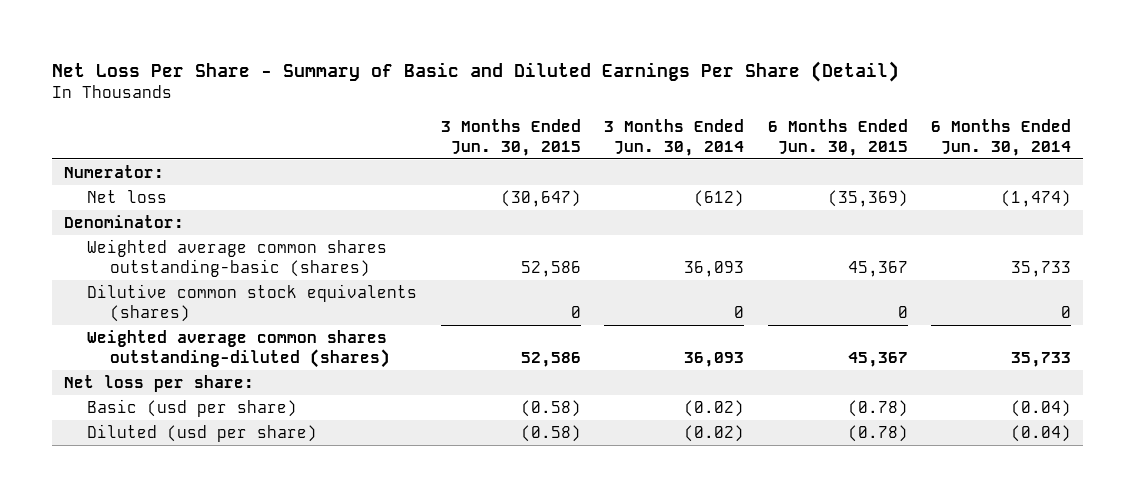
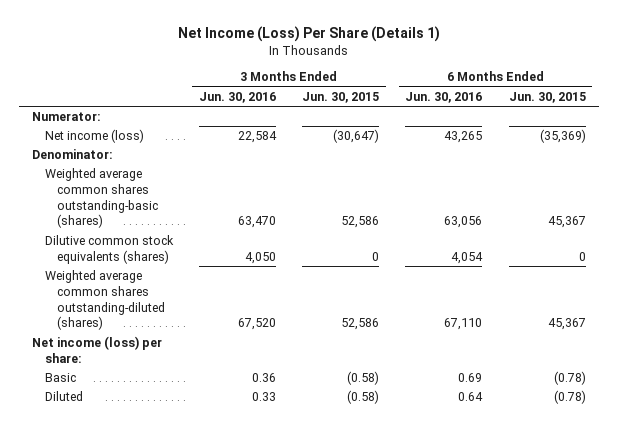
- Net Loss Per Share - Summary of Basic and Diluted Earnings Per Share (Detail)
+ Net Income (Loss) Per Share (Details 1)
- | 3 Months Ended Jun. 30, 2015 | 3 Months Ended Jun. 30, 2014 | 6 Months Ended Jun. 30, 2015 | 6 Months Ended Jun. 30, 2014
+ | 3 Months Ended Jun. 30, 2016 | 3 Months Ended Jun. 30, 2015 | 6 Months Ended Jun. 30, 2016 | 6 Months Ended Jun. 30, 2015
- Net loss | (30,647) | (612) | (35,369) | (1,474)
+ Net income (loss) | 22,584 | (30,647) | 43,265 | (35,369)
- Net loss per share:
- Basic (usd per share) | (0.58) | (0.02) | (0.78) | (0.04)
- Diluted (usd per share) | (0.58) | (0.02) | (0.78) | (0.04)
+ Net income (loss) per share:
+ Basic | 0.36 | (0.58) | 0.69 | (0.78)
+ Diluted | 0.33 | (0.58) | 0.64 | (0.78)

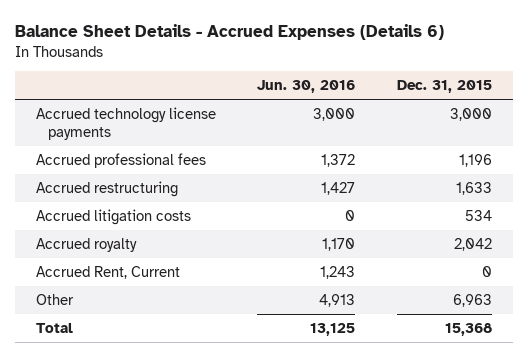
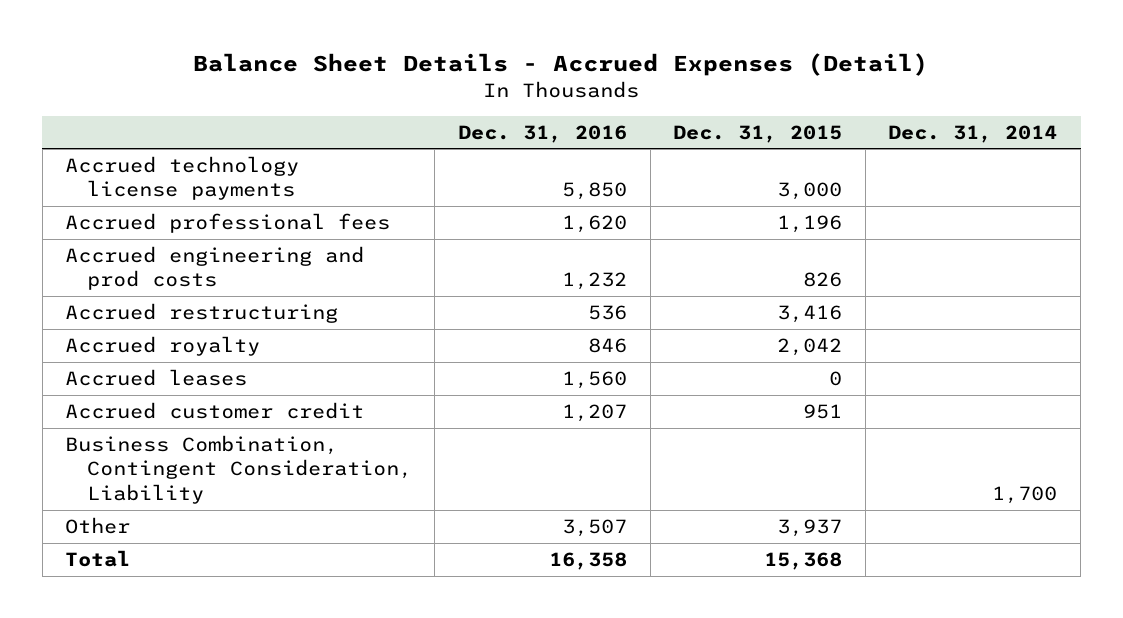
- Balance Sheet Details - Accrued Expenses (Details 6)
+ Balance Sheet Details - Accrued Expenses (Detail)
- | Jun. 30, 2016 | Dec. 31, 2015
+ | Dec. 31, 2016 | Dec. 31, 2015 | Dec. 31, 2014
- Accrued restructuring | 1,427 | 1,633
- Accrued litigation costs | 0 | 534
+ Accrued engineering and prod costs | 1,232 | 826 |
+ Accrued restructuring | 536 | 3,416 |
- Accrued Rent, Current | 1,243 | 0
- Other | 4,913 | 6,963
+ Accrued leases | 1,560 | 0 |
+ Accrued customer credit | 1,207 | 951 |
+ Business Combination, Contingent Consideration, Liability | | | 1,700
+ Other | 3,507 | 3,937 |

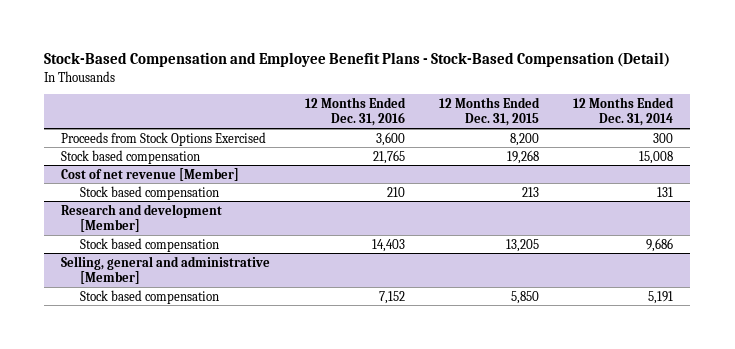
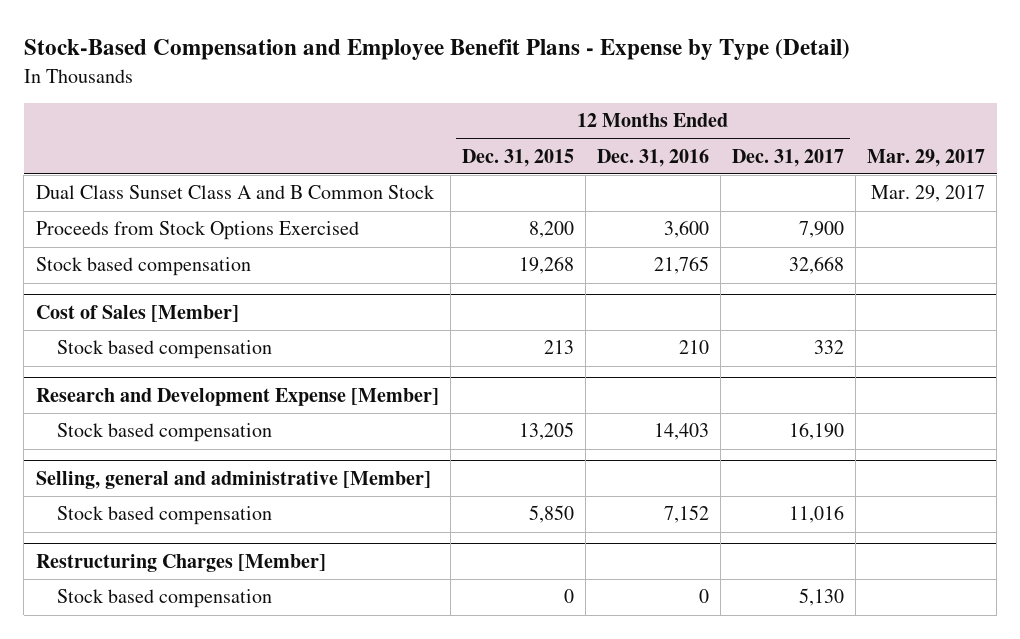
- Stock-Based Compensation and Employee Benefit Plans - Stock-Based Compensation (Detail)
+ Stock-Based Compensation and Employee Benefit Plans - Expense by Type (Detail)
- | 12 Months Ended Dec. 31, 2016 | 12 Months Ended Dec. 31, 2015 | 12 Months Ended Dec. 31, 2014
+ | 12 Months Ended Dec. 31, 2015 | 12 Months Ended Dec. 31, 2016 | 12 Months Ended Dec. 31, 2017 | Mar. 29, 2017
+ Dual Class Sunset Class A and B Common Stock | | | | Mar. 29, 2017
- Cost of net revenue [Member]
+ Cost of Sales [Member]
- Research and development [Member]
+ Research and Development Expense [Member]
+ Restructuring Charges [Member]
+ Stock based compensation | 0 | 0 | 5,130 |

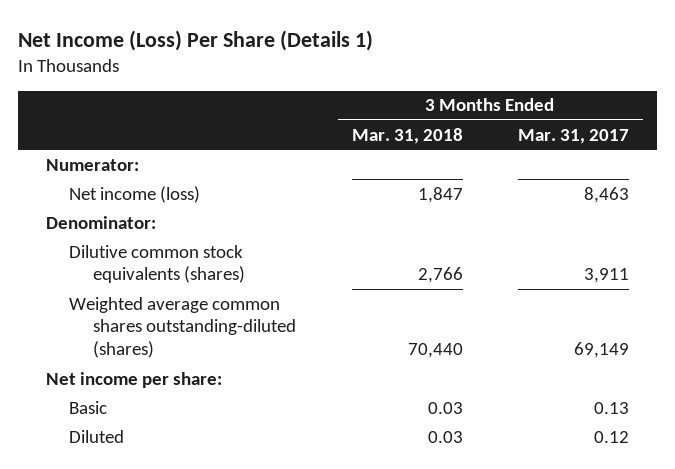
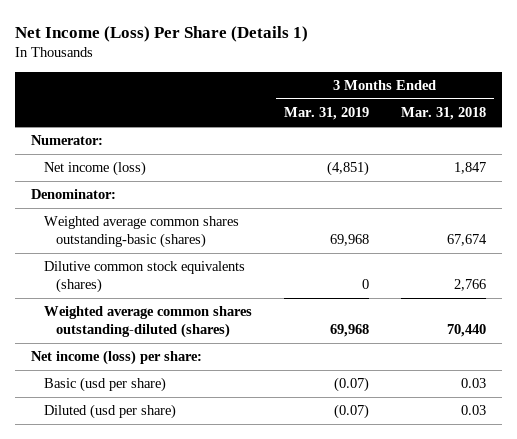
- | 3 Months Ended Mar. 31, 2018 | 3 Months Ended Mar. 31, 2017
+ | 3 Months Ended Mar. 31, 2019 | 3 Months Ended Mar. 31, 2018
+ Weighted average common shares outstanding-basic (shares) | 69,968 | 67,674
- Net income per share:
- Basic | 0.03 | 0.13
- Diluted | 0.03 | 0.12
+ Net income (loss) per share:
+ Basic (usd per share) | (0.07) | 0.03
+ Diluted (usd per share) | (0.07) | 0.03

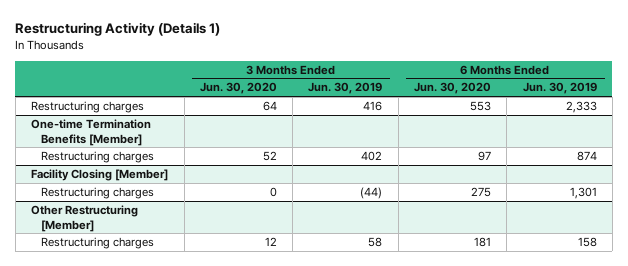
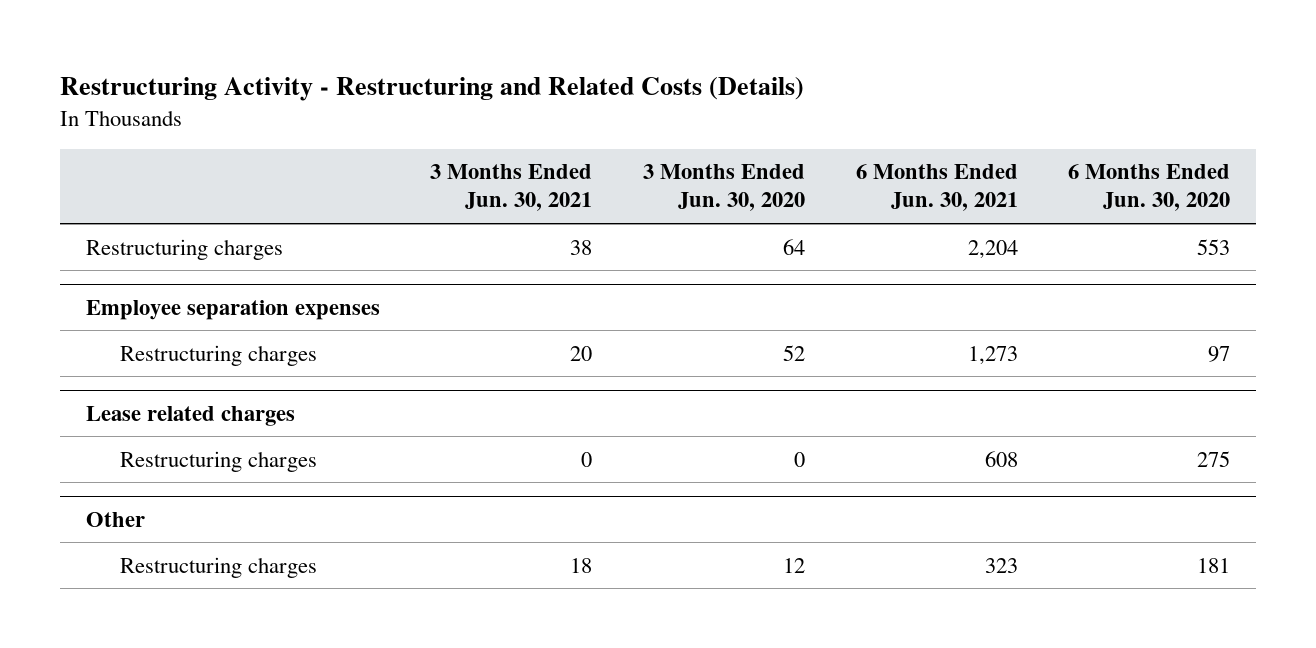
- Restructuring Activity (Details 1)
+ Restructuring Activity - Restructuring and Related Costs (Details)
- | 3 Months Ended Jun. 30, 2020 | 3 Months Ended Jun. 30, 2019 | 6 Months Ended Jun. 30, 2020 | 6 Months Ended Jun. 30, 2019
+ | 3 Months Ended Jun. 30, 2021 | 3 Months Ended Jun. 30, 2020 | 6 Months Ended Jun. 30, 2021 | 6 Months Ended Jun. 30, 2020
- One-time Termination Benefits [Member]
+ Employee separation expenses
- Facility Closing [Member]
+ Lease related charges
- Other Restructuring [Member]
+ Other

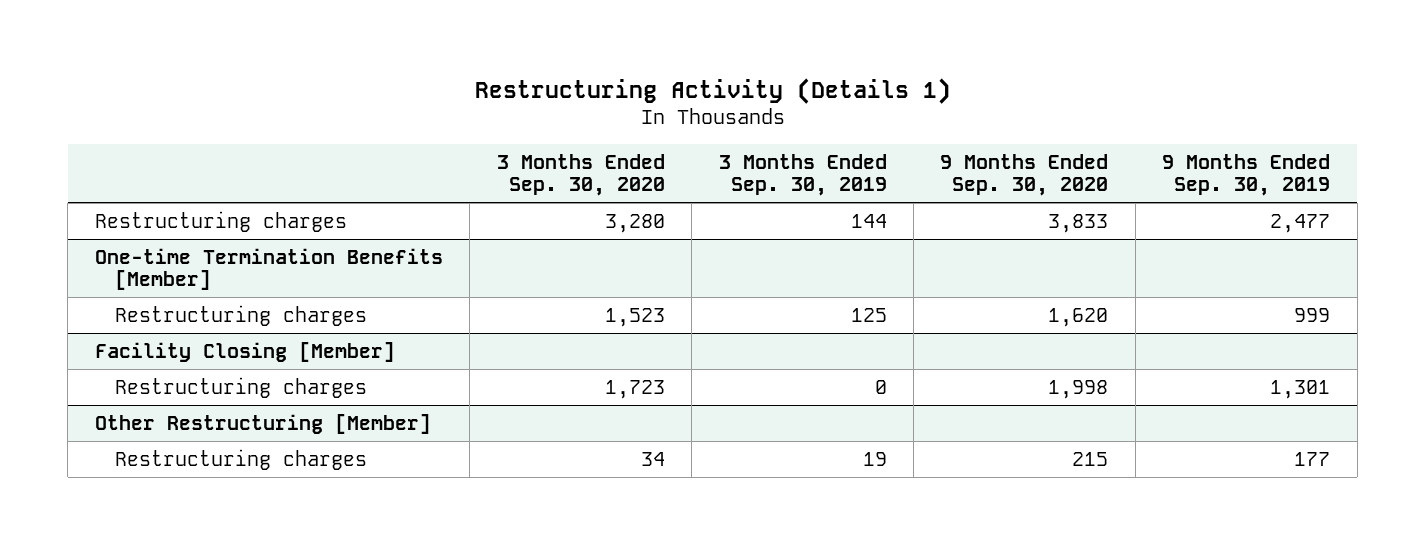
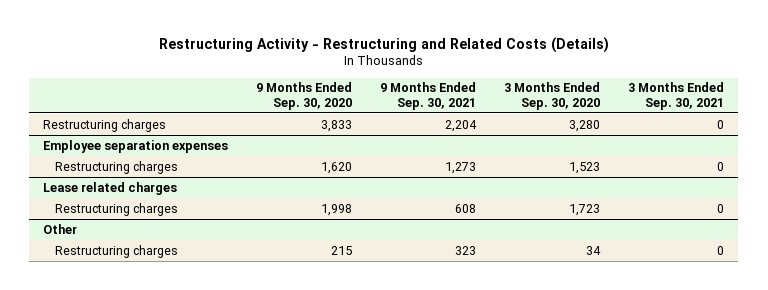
- Restructuring Activity (Details 1)
+ Restructuring Activity - Restructuring and Related Costs (Details)
- | 3 Months Ended Sep. 30, 2020 | 3 Months Ended Sep. 30, 2019 | 9 Months Ended Sep. 30, 2020 | 9 Months Ended Sep. 30, 2019
+ | 9 Months Ended Sep. 30, 2020 | 9 Months Ended Sep. 30, 2021 | 3 Months Ended Sep. 30, 2020 | 3 Months Ended Sep. 30, 2021
- One-time Termination Benefits [Member]
+ Employee separation expenses
- Facility Closing [Member]
+ Lease related charges
- Other Restructuring [Member]
+ Other

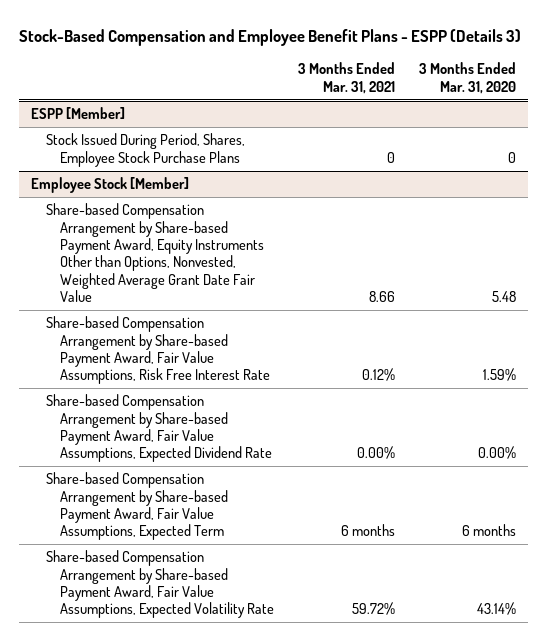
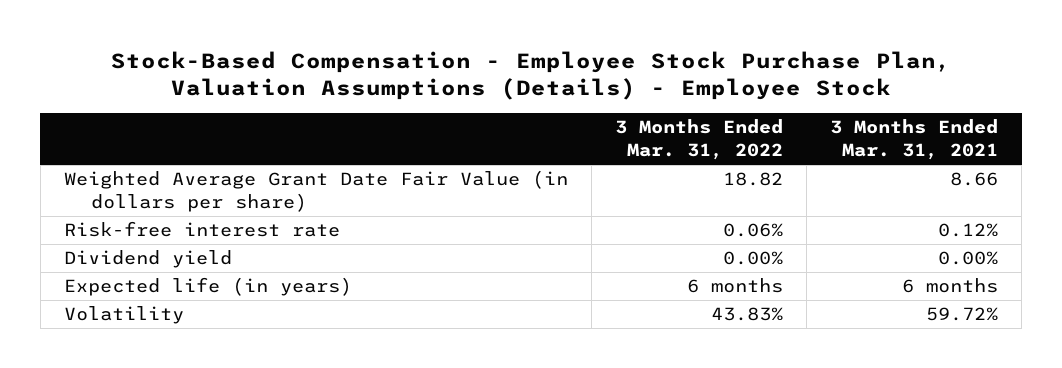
- Stock-Based Compensation and Employee Benefit Plans - ESPP (Details 3)
+ Stock-Based Compensation - Employee Stock Purchase Plan, Valuation Assumptions (Details) - Employee Stock
- | 3 Months Ended Mar. 31, 2021 | 3 Months Ended Mar. 31, 2020
+ | 3 Months Ended Mar. 31, 2022 | 3 Months Ended Mar. 31, 2021
- ESPP [Member]
- Stock Issued During Period, Shares, Employee Stock Purchase Plans | 0 | 0
- Employee Stock [Member]
- Share-based Compensation Arrangement by Share-based Payment Award, Equity Instruments Other than Options, Nonvested, Weighted Average Grant Date Fair Value | 8.66 | 5.48
- Share-based Compensation Arrangement by Share-based Payment Award, Fair Value Assumptions, Risk Free Interest Rate | 0.12% | 1.59%
- Share-based Compensation Arrangement by Share-based Payment Award, Fair Value Assumptions, Expected Dividend Rate | 0.00% | 0.00%
- Share-based Compensation Arrangement by Share-based Payment Award, Fair Value Assumptions, Expected Term | 6 months | 6 months
- Share-based Compensation Arrangement by Share-based Payment Award, Fair Value Assumptions, Expected Volatility Rate | 59.72% | 43.14%
+ Weighted Average Grant Date Fair Value (in dollars per share) | 18.82 | 8.66
+ Risk-free interest rate | 0.06% | 0.12%
+ Dividend yield | 0.00% | 0.00%
+ Expected life (in years) | 6 months | 6 months
+ Volatility | 43.83% | 59.72%

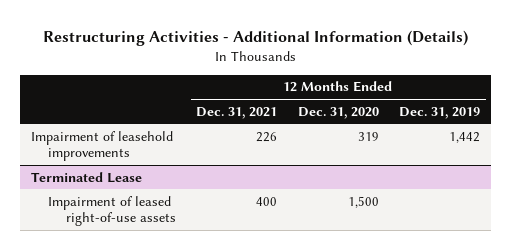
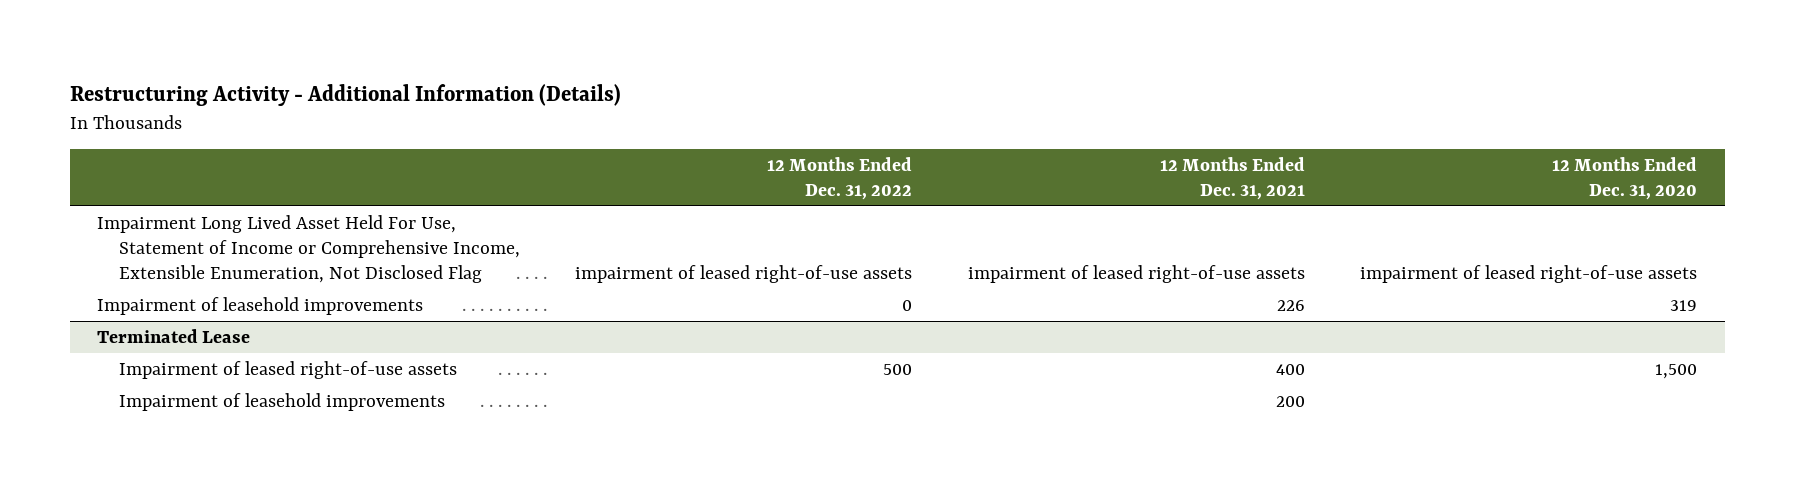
- Restructuring Activities - Additional Information (Details)
+ Restructuring Activity - Additional Information (Details)
- | 12 Months Ended Dec. 31, 2021 | 12 Months Ended Dec. 31, 2020 | 12 Months Ended Dec. 31, 2019
+ | 12 Months Ended Dec. 31, 2022 | 12 Months Ended Dec. 31, 2021 | 12 Months Ended Dec. 31, 2020
+ Impairment Long Lived Asset Held For Use, Statement of Income or Comprehensive Income, Extensible Enumeration, Not Disclosed Flag | impairment of leased right-of-use assets | impairment of leased right-of-use assets | impairment of leased right-of-use assets
@ Terminated Lease
+ Impairment of leasehold improvements | | 200 |

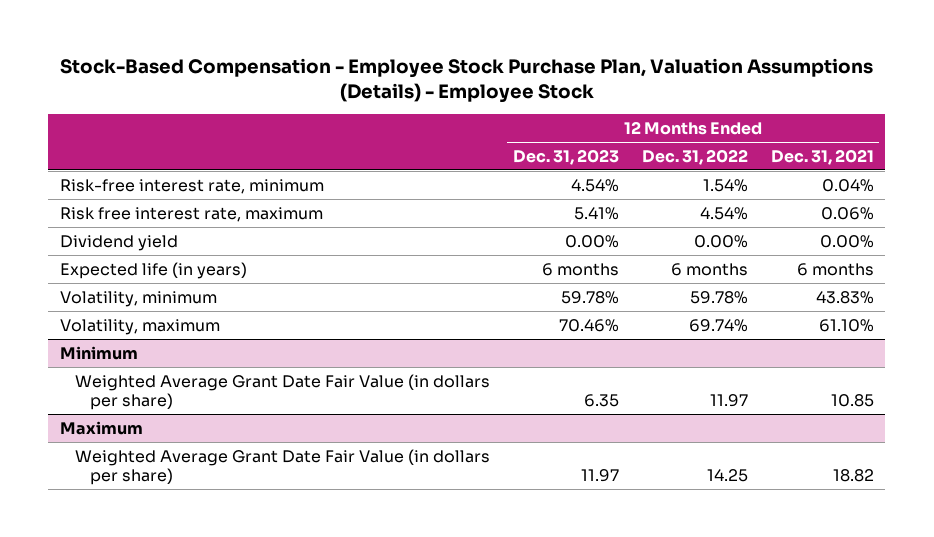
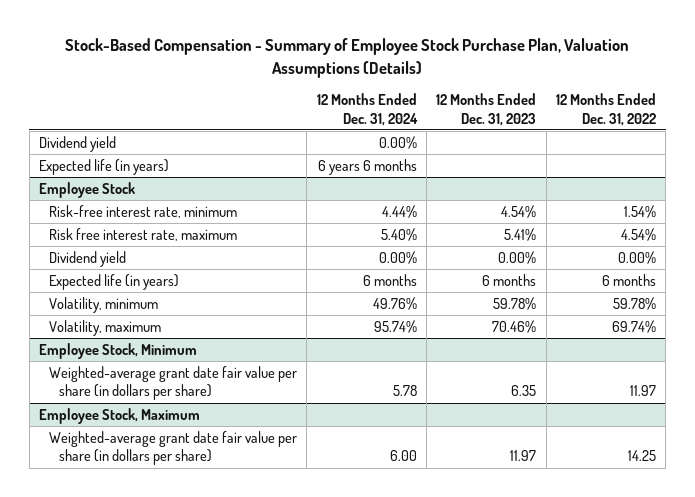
- Stock-Based Compensation - Employee Stock Purchase Plan, Valuation Assumptions (Details) - Employee Stock
+ Stock-Based Compensation - Summary of Employee Stock Purchase Plan, Valuation Assumptions (Details)
- | 12 Months Ended Dec. 31, 2023 | 12 Months Ended Dec. 31, 2022 | 12 Months Ended Dec. 31, 2021
+ | 12 Months Ended Dec. 31, 2024 | 12 Months Ended Dec. 31, 2023 | 12 Months Ended Dec. 31, 2022
+ Dividend yield | 0.00% | |
+ Expected life (in years) | 6 years 6 months | |
+ Employee Stock
- Minimum
- Weighted Average Grant Date Fair Value (in dollars per share) | 6.35 | 11.97 | 10.85
- Maximum
- Weighted Average Grant Date Fair Value (in dollars per share) | 11.97 | 14.25 | 18.82
+ Employee Stock, Minimum
+ Weighted-average grant date fair value per share (in dollars per share) | 5.78 | 6.35 | 11.97
+ Employee Stock, Maximum
+ Weighted-average grant date fair value per share (in dollars per share) | 6.00 | 11.97 | 14.25

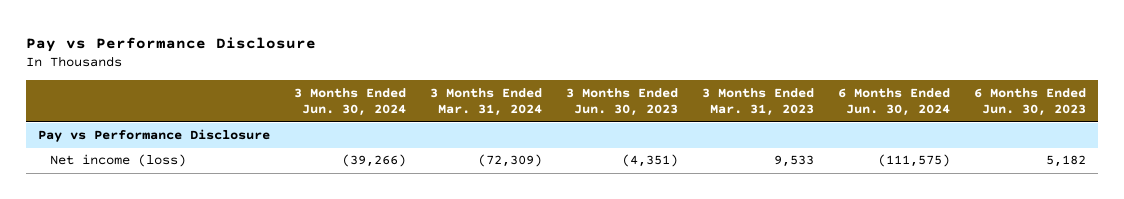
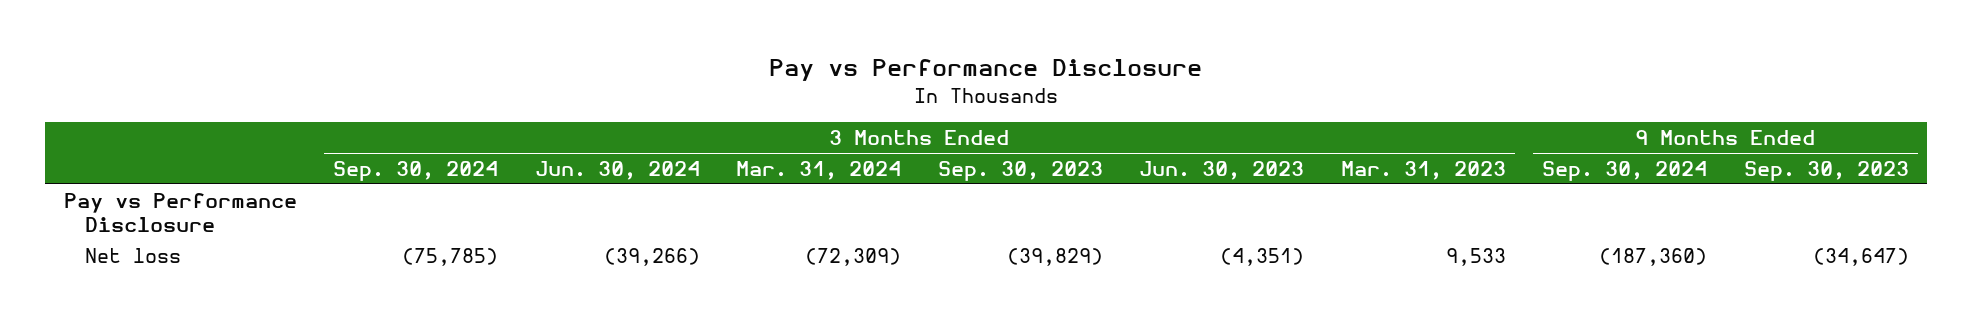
- | 3 Months Ended Jun. 30, 2024 | 3 Months Ended Mar. 31, 2024 | 3 Months Ended Jun. 30, 2023 | 3 Months Ended Mar. 31, 2023 | 6 Months Ended Jun. 30, 2024 | 6 Months Ended Jun. 30, 2023
+ | 3 Months Ended Sep. 30, 2024 | 3 Months Ended Jun. 30, 2024 | 3 Months Ended Mar. 31, 2024 | 3 Months Ended Sep. 30, 2023 | 3 Months Ended Jun. 30, 2023 | 3 Months Ended Mar. 31, 2023 | 9 Months Ended Sep. 30, 2024 | 9 Months Ended Sep. 30, 2023
- Net income (loss) | (39,266) | (72,309) | (4,351) | 9,533 | (111,575) | 5,182
+ Net loss | (75,785) | (39,266) | (72,309) | (39,829) | (4,351) | 9,533 | (187,360) | (34,647)

